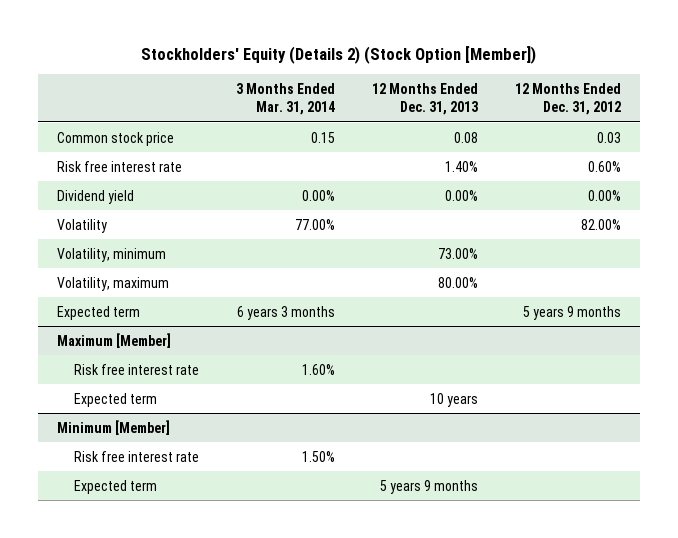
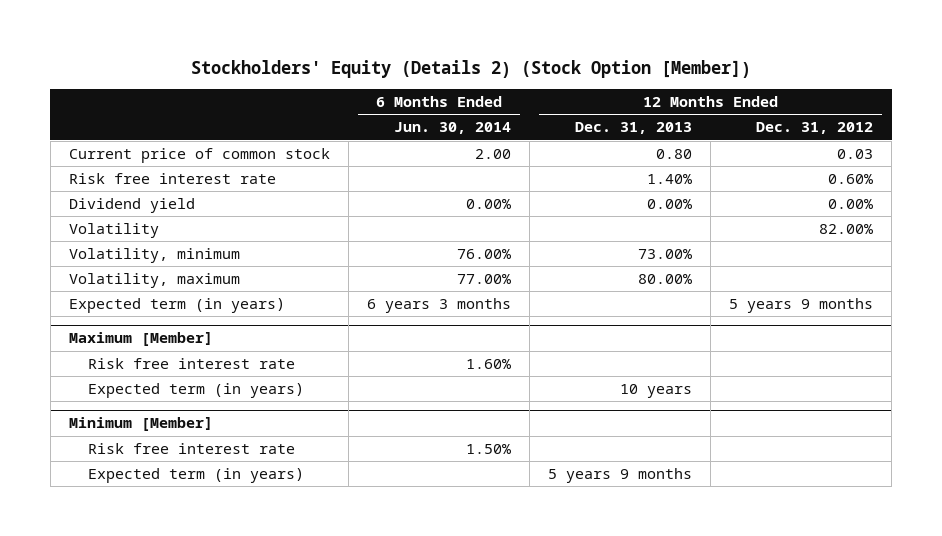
- | 3 Months Ended Mar. 31, 2014 | 12 Months Ended Dec. 31, 2013 | 12 Months Ended Dec. 31, 2012
+ | 6 Months Ended Jun. 30, 2014 | 12 Months Ended Dec. 31, 2013 | 12 Months Ended Dec. 31, 2012
- Common stock price | 0.15 | 0.08 | 0.03
+ Current price of common stock | 2.00 | 0.80 | 0.03
- Expected term | 6 years 3 months | | 5 years 9 months
+ Expected term (in years) | 6 years 3 months | | 5 years 9 months
@ Maximum [Member]
- Expected term | | 10 years |
+ Expected term (in years) | | 10 years |
@ Minimum [Member]
- Expected term | | 5 years 9 months |
+ Expected term (in years) | | 5 years 9 months |

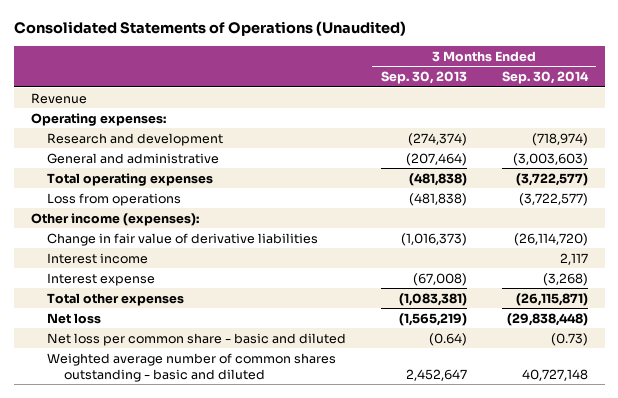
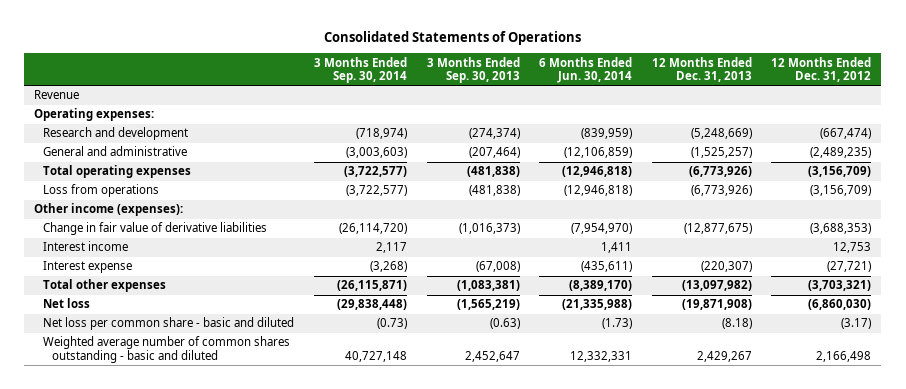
- Consolidated Statements of Operations (Unaudited)
+ Consolidated Statements of Operations
- | 3 Months Ended Sep. 30, 2013 | 3 Months Ended Sep. 30, 2014
+ | 3 Months Ended Sep. 30, 2014 | 3 Months Ended Sep. 30, 2013 | 6 Months Ended Jun. 30, 2014 | 12 Months Ended Dec. 31, 2013 | 12 Months Ended Dec. 31, 2012
- Net loss per common share - basic and diluted | (0.64) | (0.73)
+ Net loss per common share - basic and diluted | (0.73) | (0.63) | (1.73) | (8.18) | (3.17)

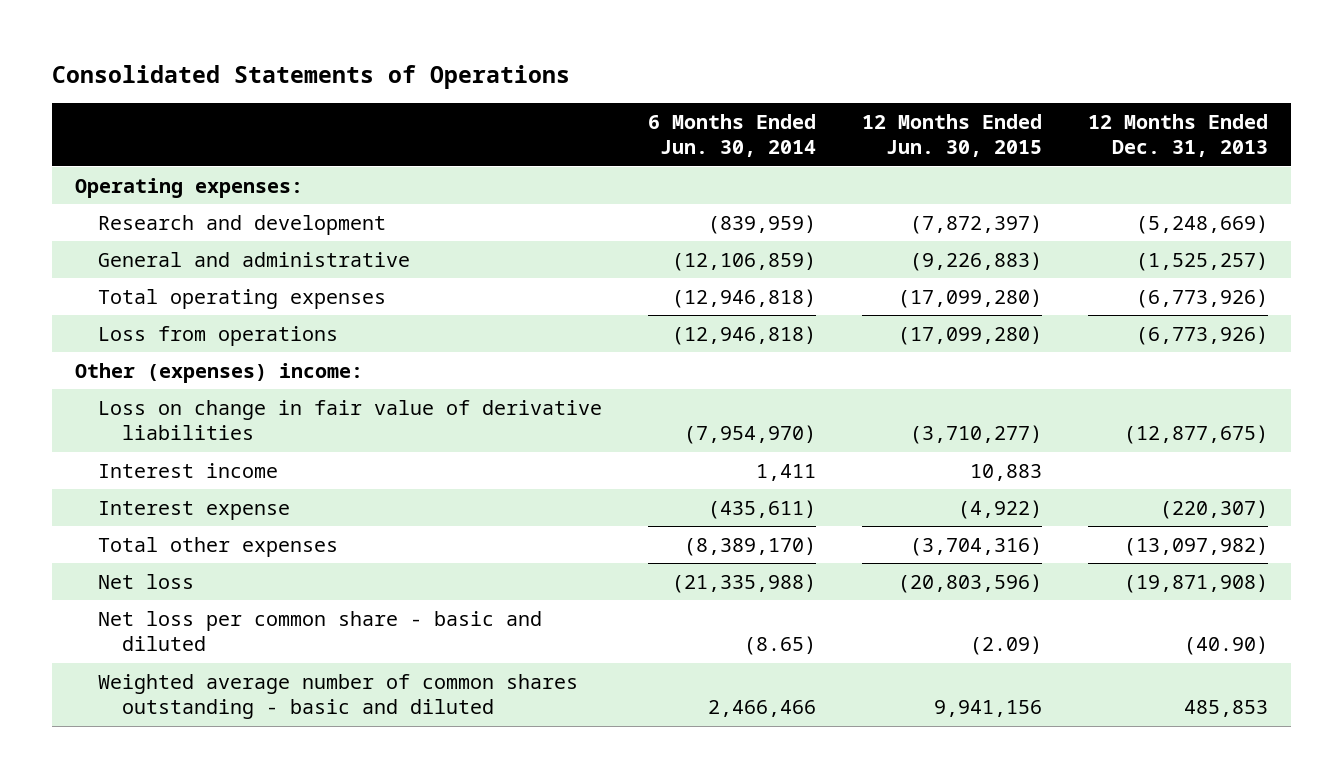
- | 3 Months Ended Sep. 30, 2014 | 3 Months Ended Sep. 30, 2013 | 6 Months Ended Jun. 30, 2014 | 12 Months Ended Dec. 31, 2013 | 12 Months Ended Dec. 31, 2012
+ | 6 Months Ended Jun. 30, 2014 | 12 Months Ended Jun. 30, 2015 | 12 Months Ended Dec. 31, 2013
- Revenue
- Other income (expenses):
- Change in fair value of derivative liabilities | (26,114,720) | (1,016,373) | (7,954,970) | (12,877,675) | (3,688,353)
+ Other (expenses) income:
+ Loss on change in fair value of derivative liabilities | (7,954,970) | (3,710,277) | (12,877,675)
- Net loss per common share - basic and diluted | (0.73) | (0.63) | (1.73) | (8.18) | (3.17)
- Weighted average number of common shares outstanding - basic and diluted | 40,727,148 | 2,452,647 | 12,332,331 | 2,429,267 | 2,166,498
+ Net loss per common share - basic and diluted | (8.65) | (2.09) | (40.90)
+ Weighted average number of common shares outstanding - basic and diluted | 2,466,466 | 9,941,156 | 485,853

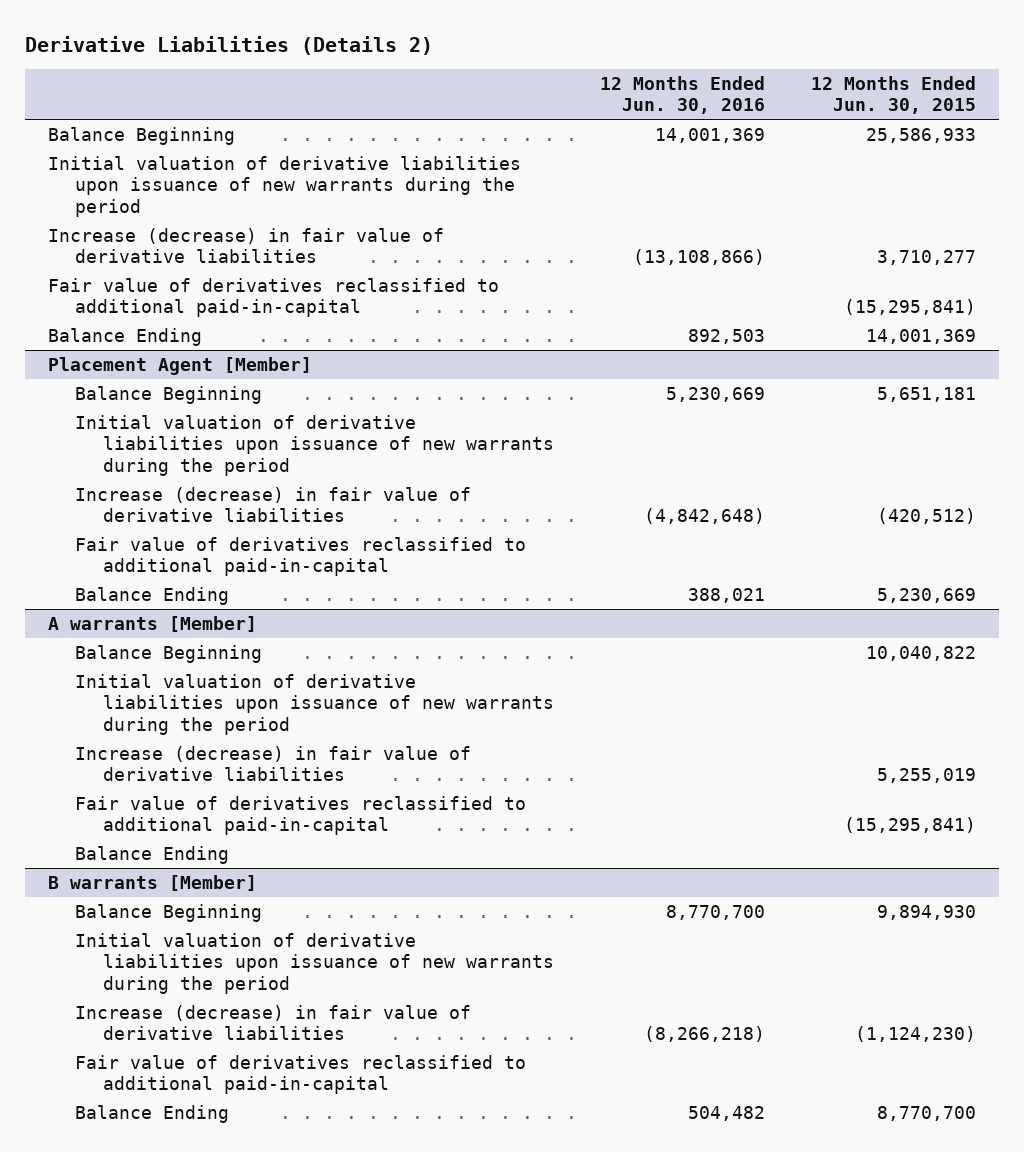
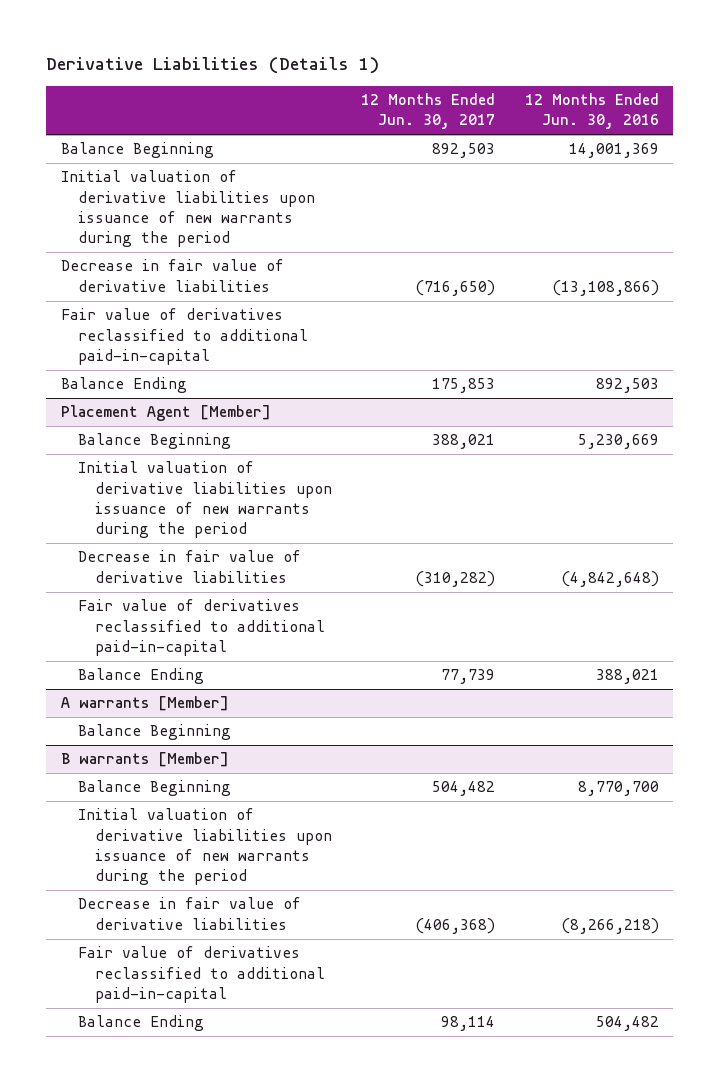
- Derivative Liabilities (Details 2)
+ Derivative Liabilities (Details 1)
- | 12 Months Ended Jun. 30, 2016 | 12 Months Ended Jun. 30, 2015
+ | 12 Months Ended Jun. 30, 2017 | 12 Months Ended Jun. 30, 2016
- Increase (decrease) in fair value of derivative liabilities | (13,108,866) | 3,710,277
+ Decrease in fair value of derivative liabilities | (716,650) | (13,108,866)
@ Placement Agent [Member]
- Increase (decrease) in fair value of derivative liabilities | (4,842,648) | (420,512)
+ Decrease in fair value of derivative liabilities | (310,282) | (4,842,648)
@ A warrants [Member]
- Initial valuation of derivative liabilities upon issuance of new warrants during the period
- Increase (decrease) in fair value of derivative liabilities | | 5,255,019
- Fair value of derivatives reclassified to additional paid-in-capital | | (15,295,841)
- Balance Ending
@ B warrants [Member]
- Increase (decrease) in fair value of derivative liabilities | (8,266,218) | (1,124,230)
+ Decrease in fair value of derivative liabilities | (406,368) | (8,266,218)

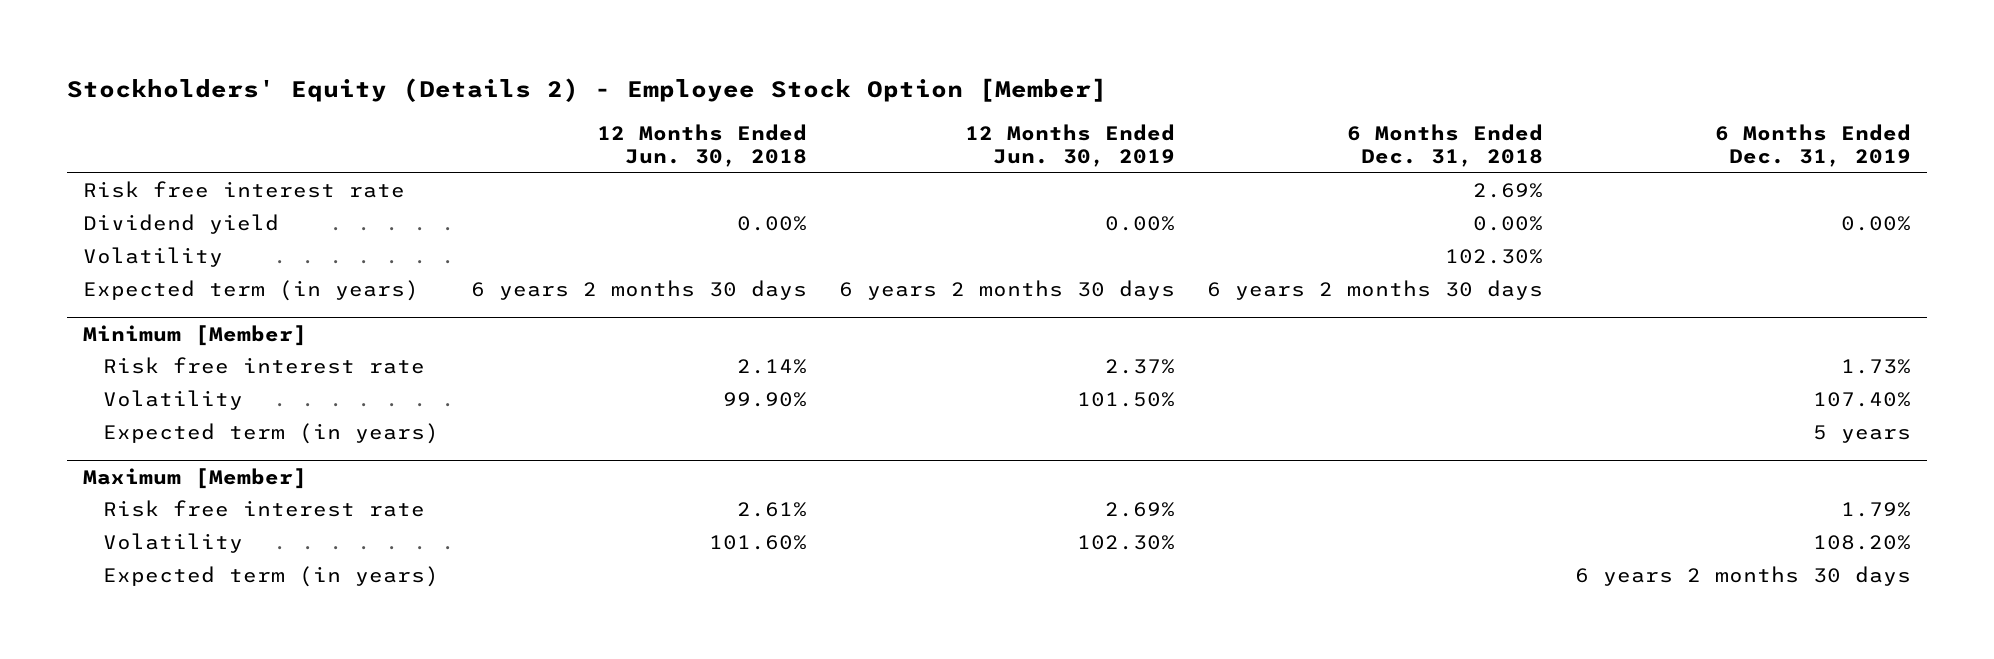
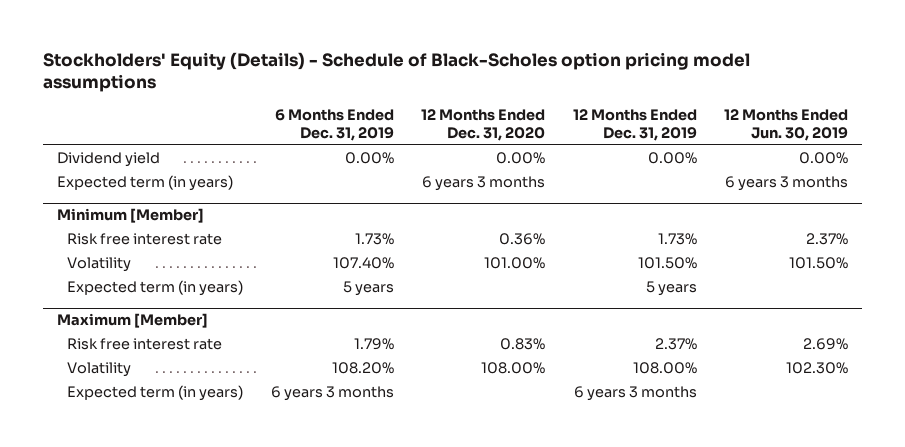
- Stockholders' Equity (Details 2) - Employee Stock Option [Member]
+ Stockholders' Equity (Details) - Schedule of Black-Scholes option pricing model assumptions
- | 12 Months Ended Jun. 30, 2018 | 12 Months Ended Jun. 30, 2019 | 6 Months Ended Dec. 31, 2018 | 6 Months Ended Dec. 31, 2019
+ | 6 Months Ended Dec. 31, 2019 | 12 Months Ended Dec. 31, 2020 | 12 Months Ended Dec. 31, 2019 | 12 Months Ended Jun. 30, 2019
- Risk free interest rate | | | 2.69% |
- Volatility | | | 102.30% |
- Expected term (in years) | 6 years 2 months 30 days | 6 years 2 months 30 days | 6 years 2 months 30 days |
+ Expected term (in years) | | 6 years 3 months | | 6 years 3 months
@ Maximum [Member]
- Expected term (in years) | | | | 6 years 2 months 30 days
+ Expected term (in years) | 6 years 3 months | | 6 years 3 months |

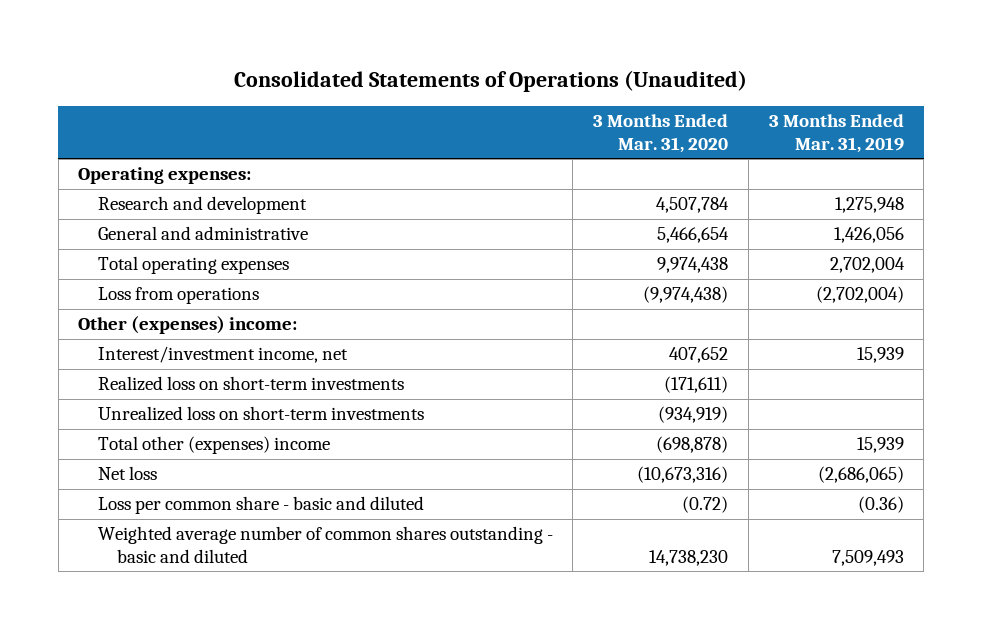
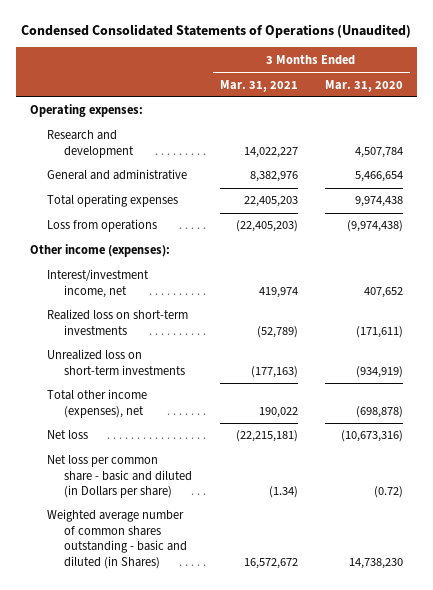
- Consolidated Statements of Operations (Unaudited)
+ Condensed Consolidated Statements of Operations (Unaudited)
- | 3 Months Ended Mar. 31, 2020 | 3 Months Ended Mar. 31, 2019
+ | 3 Months Ended Mar. 31, 2021 | 3 Months Ended Mar. 31, 2020
- Other (expenses) income:
+ Other income (expenses):
- Total other (expenses) income | (698,878) | 15,939
+ Total other income (expenses), net | 190,022 | (698,878)
- Loss per common share - basic and diluted | (0.72) | (0.36)
- Weighted average number of common shares outstanding - basic and diluted | 14,738,230 | 7,509,493
+ Net loss per common share - basic and diluted (in Dollars per share) | (1.34) | (0.72)
+ Weighted average number of common shares outstanding - basic and diluted (in Shares) | 16,572,672 | 14,738,230

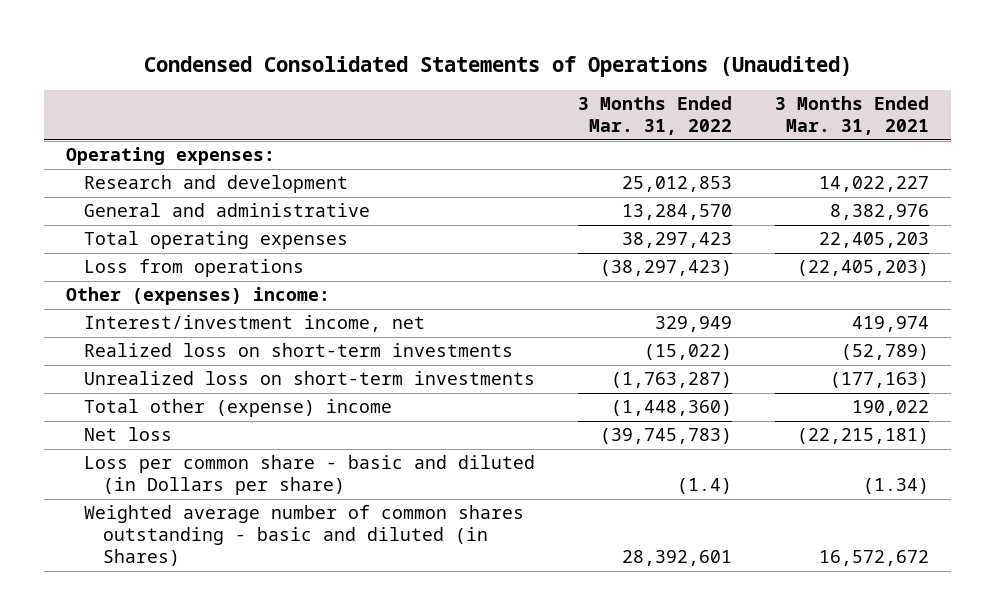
- | 3 Months Ended Mar. 31, 2021 | 3 Months Ended Mar. 31, 2020
+ | 3 Months Ended Mar. 31, 2022 | 3 Months Ended Mar. 31, 2021
- Other income (expenses):
+ Other (expenses) income:
- Total other income (expenses), net | 190,022 | (698,878)
+ Total other (expense) income | (1,448,360) | 190,022
- Net loss per common share - basic and diluted (in Dollars per share) | (1.34) | (0.72)
+ Loss per common share - basic and diluted (in Dollars per share) | (1.4) | (1.34)

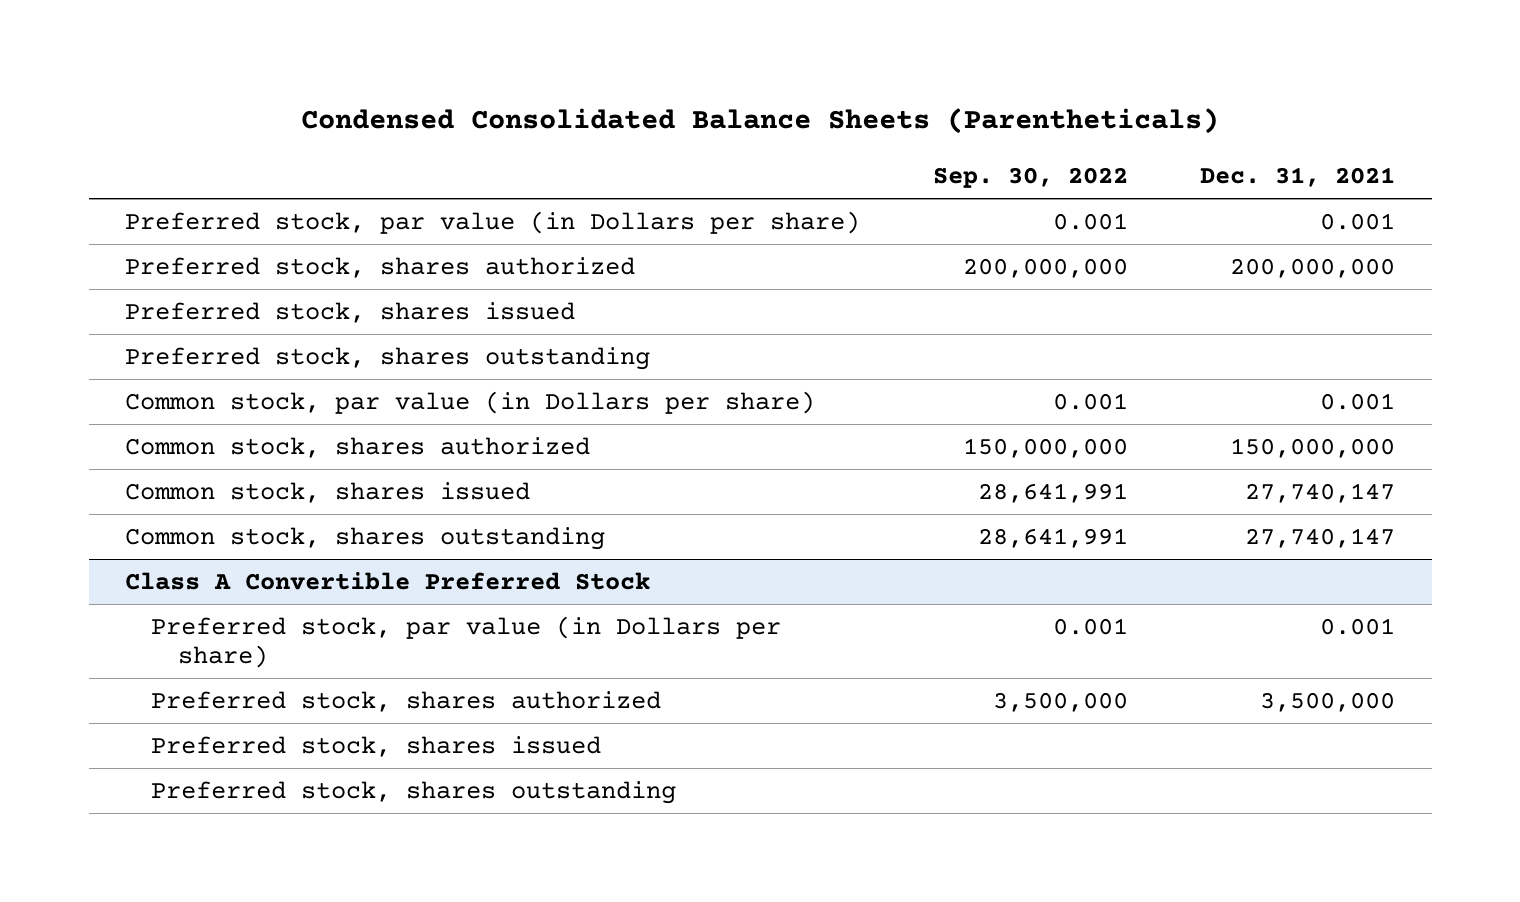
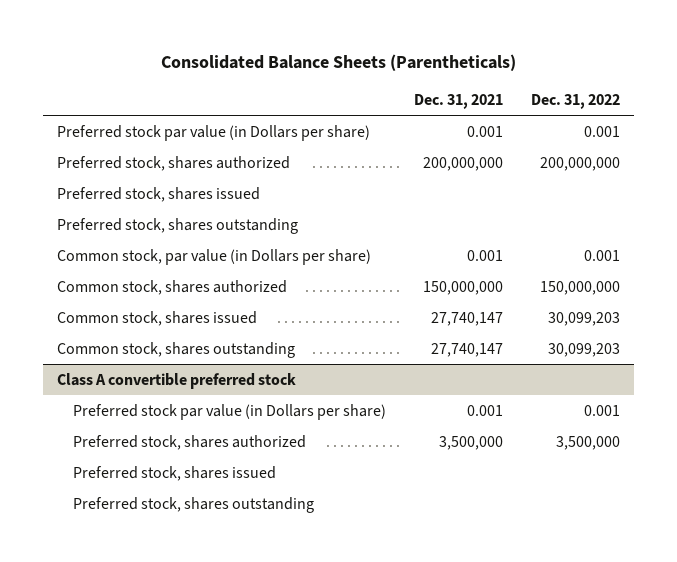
- Condensed Consolidated Balance Sheets (Parentheticals)
+ Consolidated Balance Sheets (Parentheticals)
- | Sep. 30, 2022 | Dec. 31, 2021
+ | Dec. 31, 2021 | Dec. 31, 2022
- Preferred stock, par value (in Dollars per share) | 0.001 | 0.001
+ Preferred stock par value (in Dollars per share) | 0.001 | 0.001
- Class A Convertible Preferred Stock
- Preferred stock, par value (in Dollars per share) | 0.001 | 0.001
+ Class A convertible preferred stock
+ Preferred stock par value (in Dollars per share) | 0.001 | 0.001

